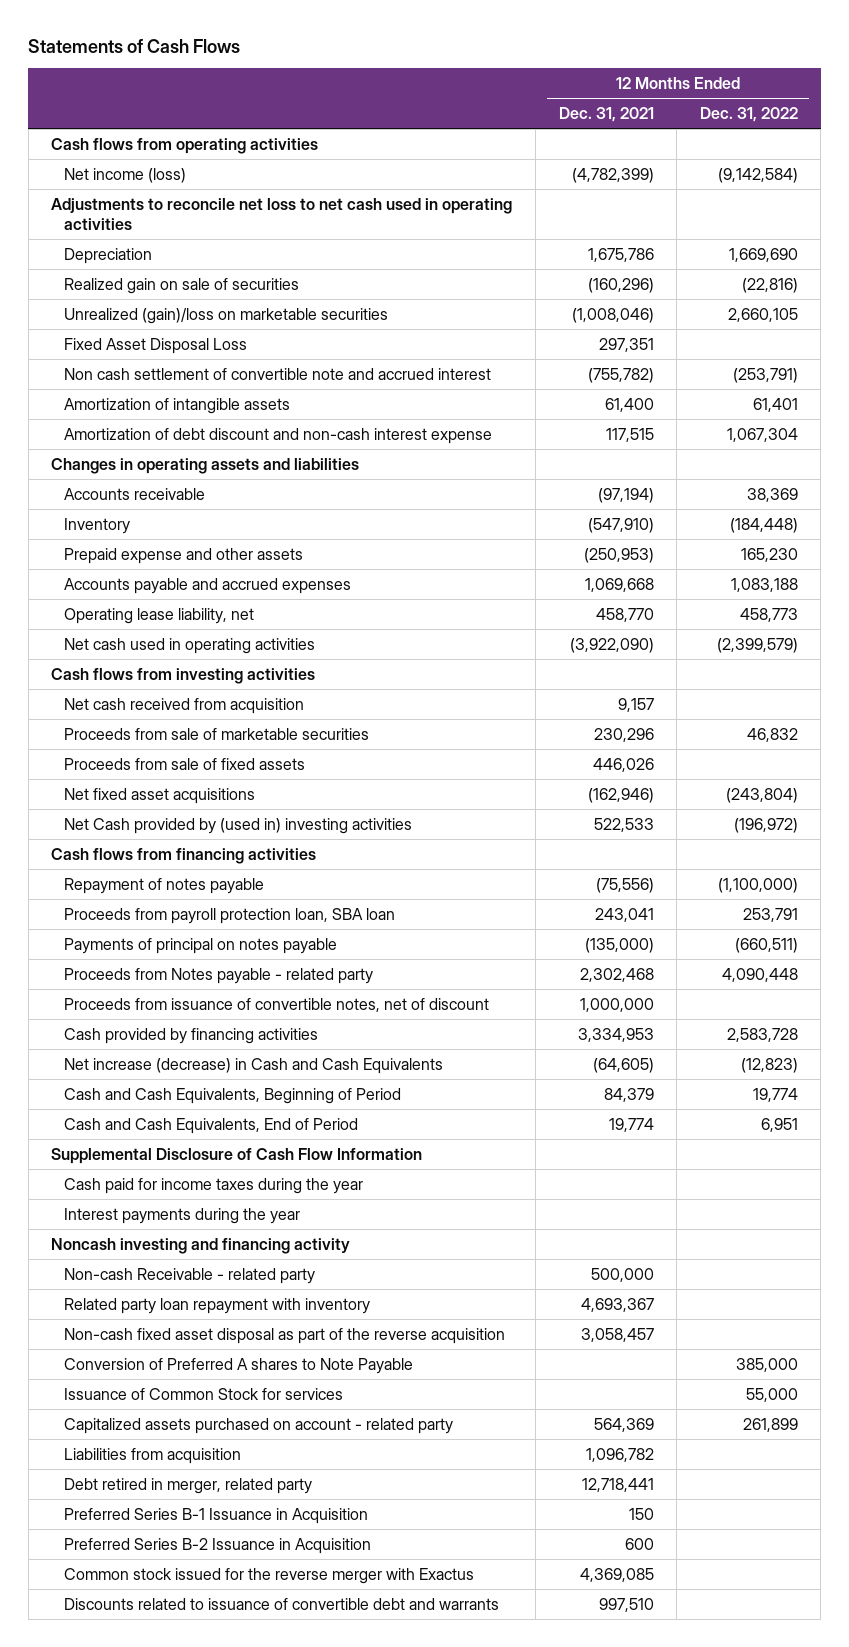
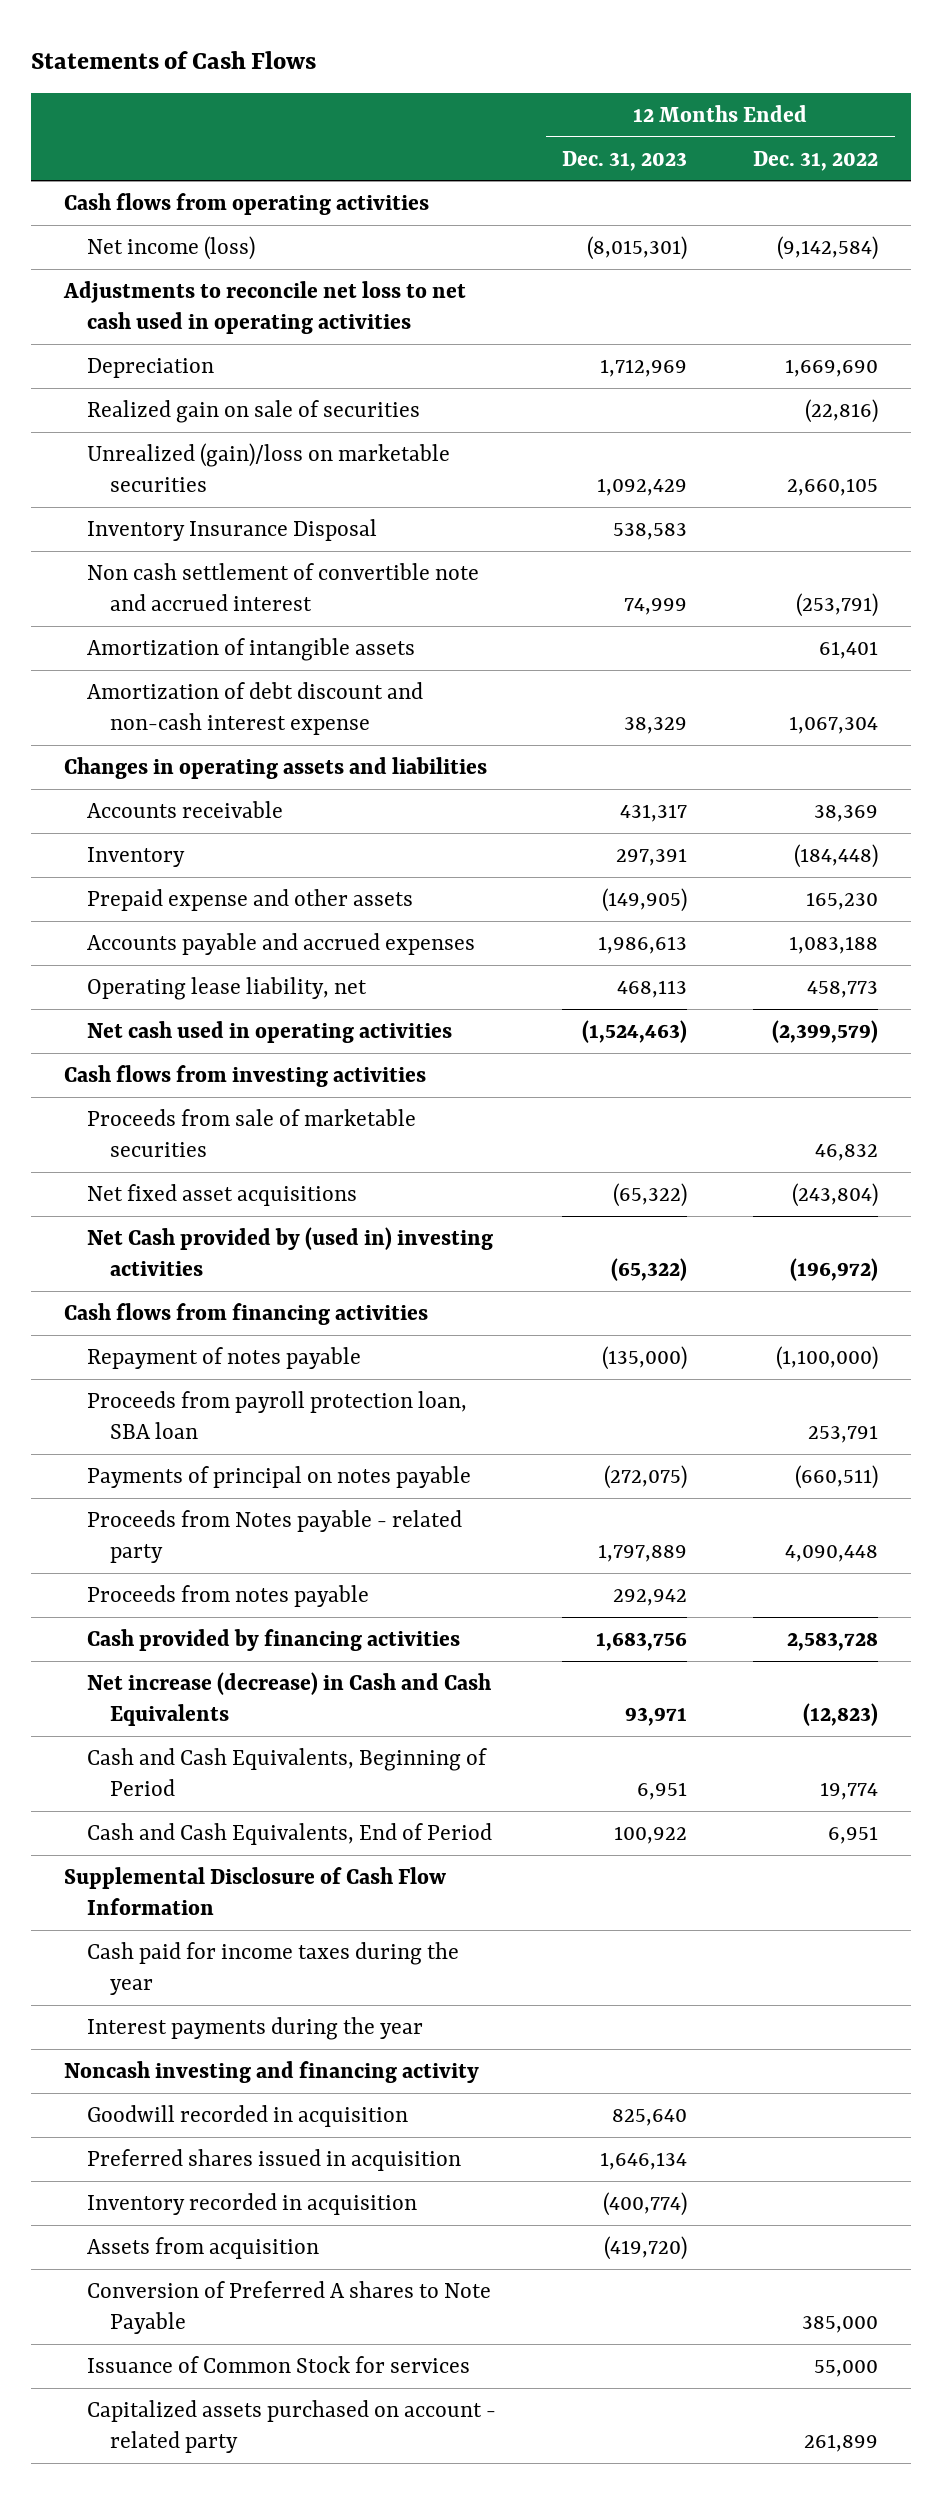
- | 12 Months Ended Dec. 31, 2021 | 12 Months Ended Dec. 31, 2022
+ | 12 Months Ended Dec. 31, 2023 | 12 Months Ended Dec. 31, 2022
- Fixed Asset Disposal Loss | 297,351 |
+ Inventory Insurance Disposal | 538,583 |
- Net cash received from acquisition | 9,157 |
- Proceeds from sale of fixed assets | 446,026 |
- Proceeds from issuance of convertible notes, net of discount | 1,000,000 |
+ Proceeds from notes payable | 292,942 |
- Non-cash Receivable - related party | 500,000 |
- Related party loan repayment with inventory | 4,693,367 |
- Non-cash fixed asset disposal as part of the reverse acquisition | 3,058,457 |
+ Goodwill recorded in acquisition | 825,640 |
+ Preferred shares issued in acquisition | 1,646,134 |
+ Inventory recorded in acquisition | (400,774) |
+ Assets from acquisition | (419,720) |
- Liabilities from acquisition | 1,096,782 |
- Debt retired in merger, related party | 12,718,441 |
- Preferred Series B-1 Issuance in Acquisition | 150 |
- Preferred Series B-2 Issuance in Acquisition | 600 |
- Common stock issued for the reverse merger with Exactus | 4,369,085 |
- Discounts related to issuance of convertible debt and warrants | 997,510 |

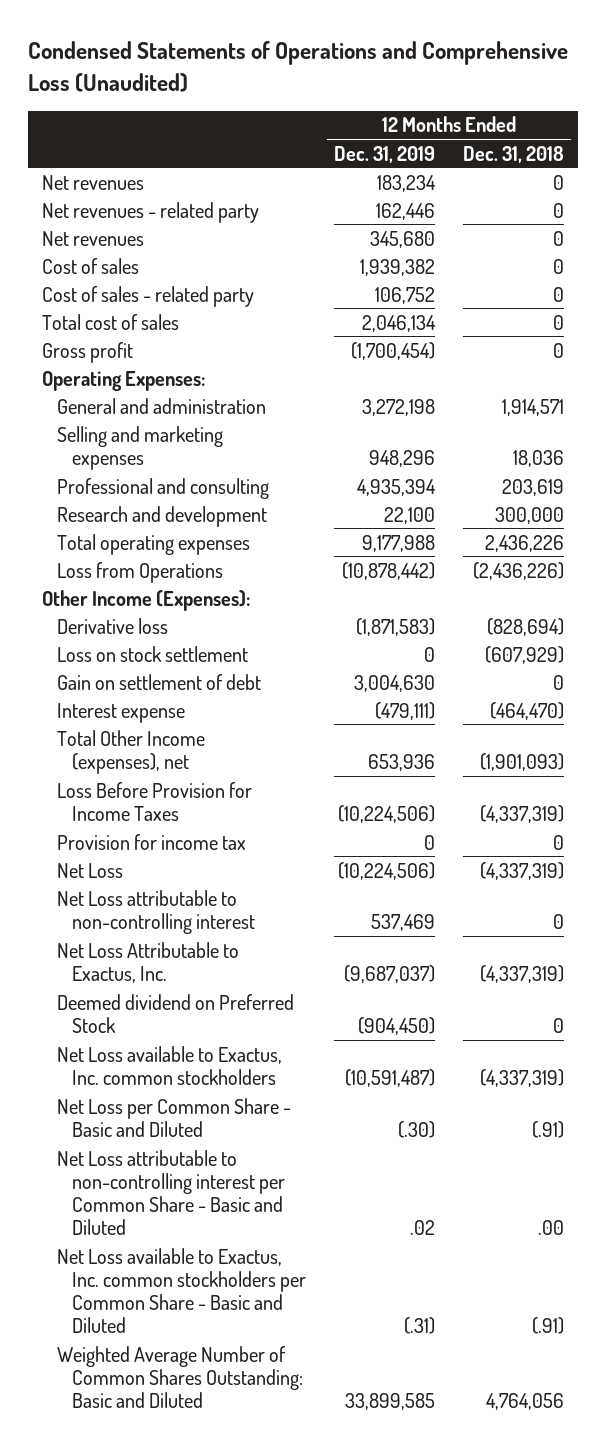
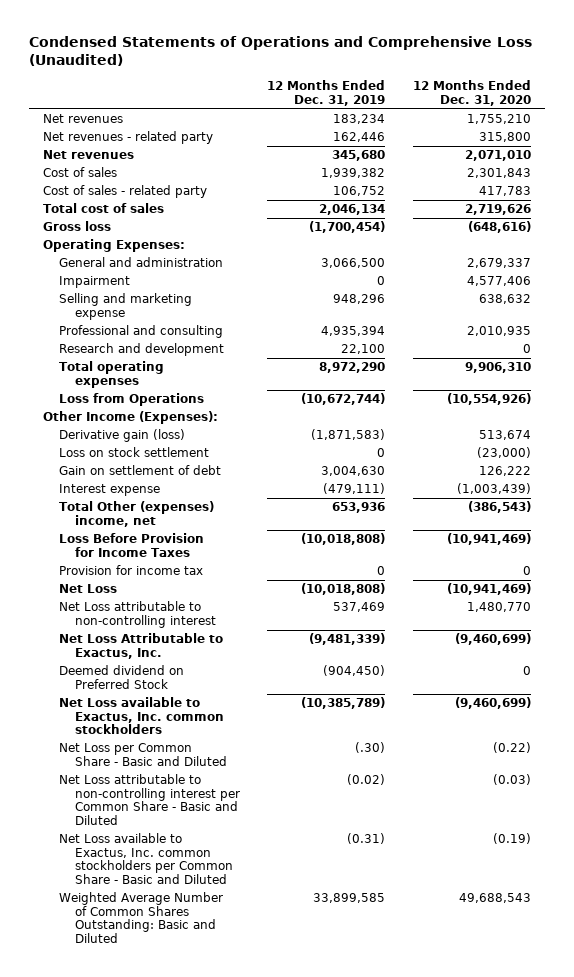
- | 12 Months Ended Dec. 31, 2019 | 12 Months Ended Dec. 31, 2018
+ | 12 Months Ended Dec. 31, 2019 | 12 Months Ended Dec. 31, 2020
- Gross profit | (1,700,454) | 0
+ Gross loss | (1,700,454) | (648,616)
- General and administration | 3,272,198 | 1,914,571
- Selling and marketing expenses | 948,296 | 18,036
+ General and administration | 3,066,500 | 2,679,337
+ Impairment | 0 | 4,577,406
+ Selling and marketing expense | 948,296 | 638,632
- Total operating expenses | 9,177,988 | 2,436,226
- Loss from Operations | (10,878,442) | (2,436,226)
+ Total operating expenses | 8,972,290 | 9,906,310
+ Loss from Operations | (10,672,744) | (10,554,926)
- Derivative loss | (1,871,583) | (828,694)
+ Derivative gain (loss) | (1,871,583) | 513,674
- Total Other Income (expenses), net | 653,936 | (1,901,093)
- Loss Before Provision for Income Taxes | (10,224,506) | (4,337,319)
+ Total Other (expenses) income, net | 653,936 | (386,543)
+ Loss Before Provision for Income Taxes | (10,018,808) | (10,941,469)
- Net Loss | (10,224,506) | (4,337,319)
+ Net Loss | (10,018,808) | (10,941,469)
- Net Loss Attributable to Exactus, Inc. | (9,687,037) | (4,337,319)
+ Net Loss Attributable to Exactus, Inc. | (9,481,339) | (9,460,699)
- Net Loss available to Exactus, Inc. common stockholders | (10,591,487) | (4,337,319)
+ Net Loss available to Exactus, Inc. common stockholders | (10,385,789) | (9,460,699)
- Net Loss attributable to non-controlling interest per Common Share - Basic and Diluted | .02 | .00
- Net Loss available to Exactus, Inc. common stockholders per Common Share - Basic and Diluted | (.31) | (.91)
+ Net Loss attributable to non-controlling interest per Common Share - Basic and Diluted | (0.02) | (0.03)
+ Net Loss available to Exactus, Inc. common stockholders per Common Share - Basic and Diluted | (0.31) | (0.19)

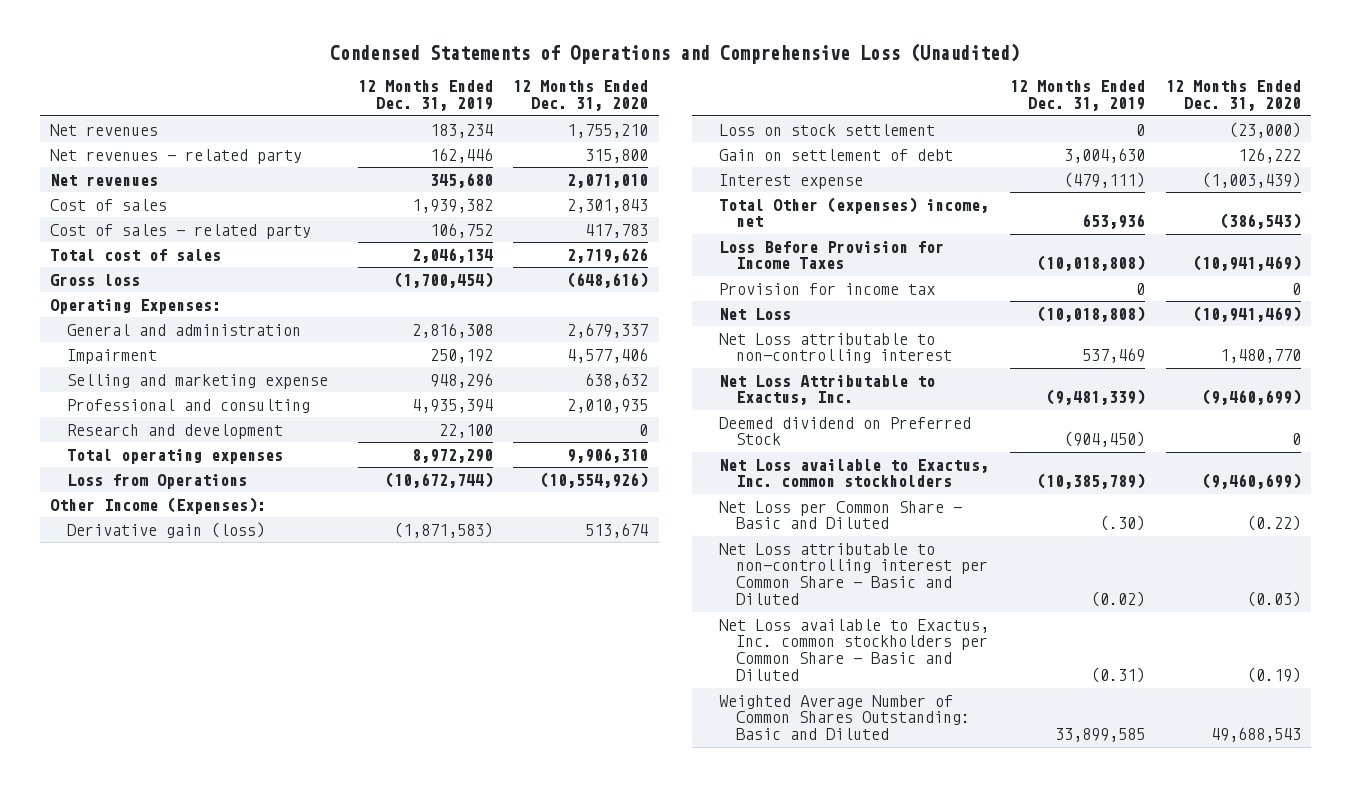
- General and administration | 3,066,500 | 2,679,337
- Impairment | 0 | 4,577,406
+ General and administration | 2,816,308 | 2,679,337
+ Impairment | 250,192 | 4,577,406

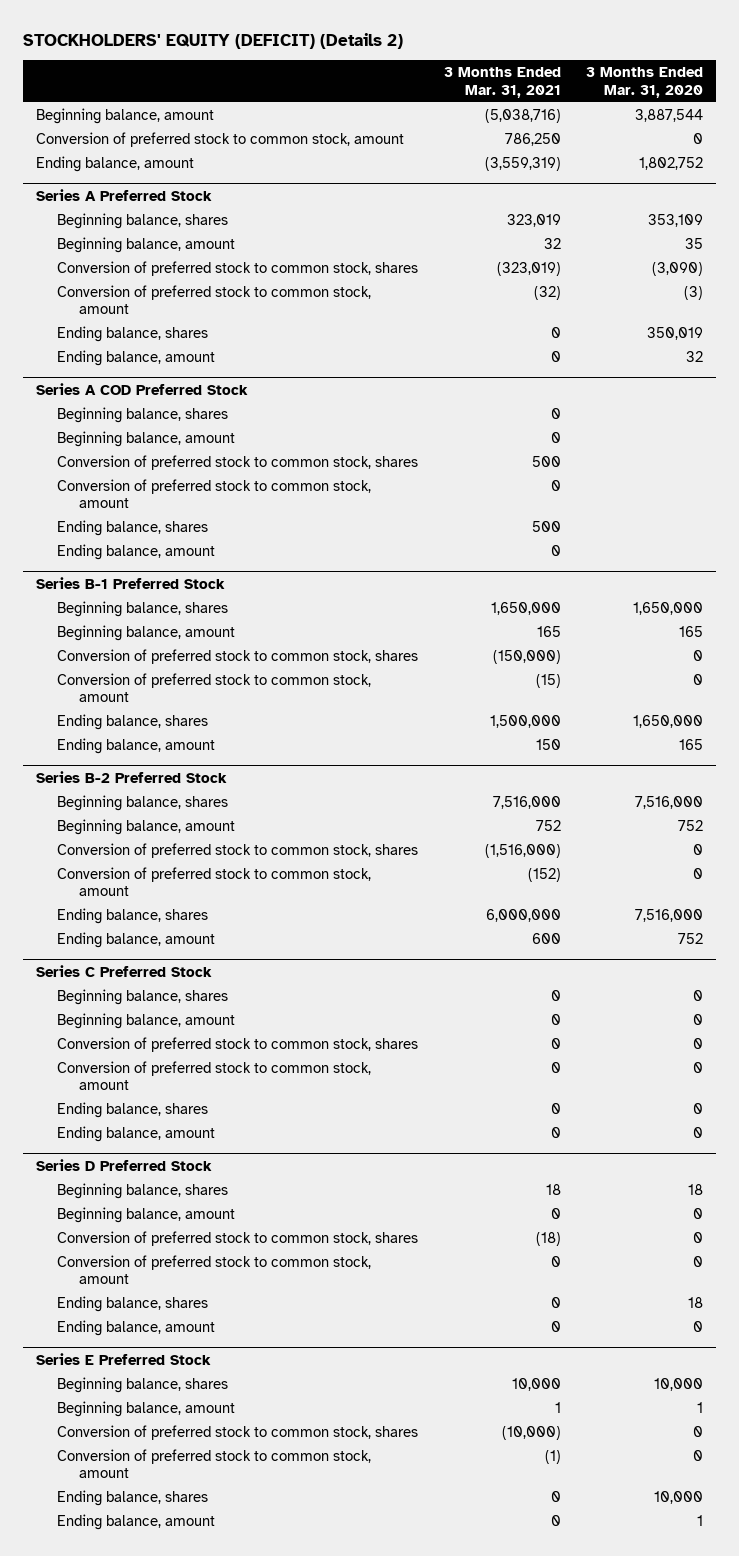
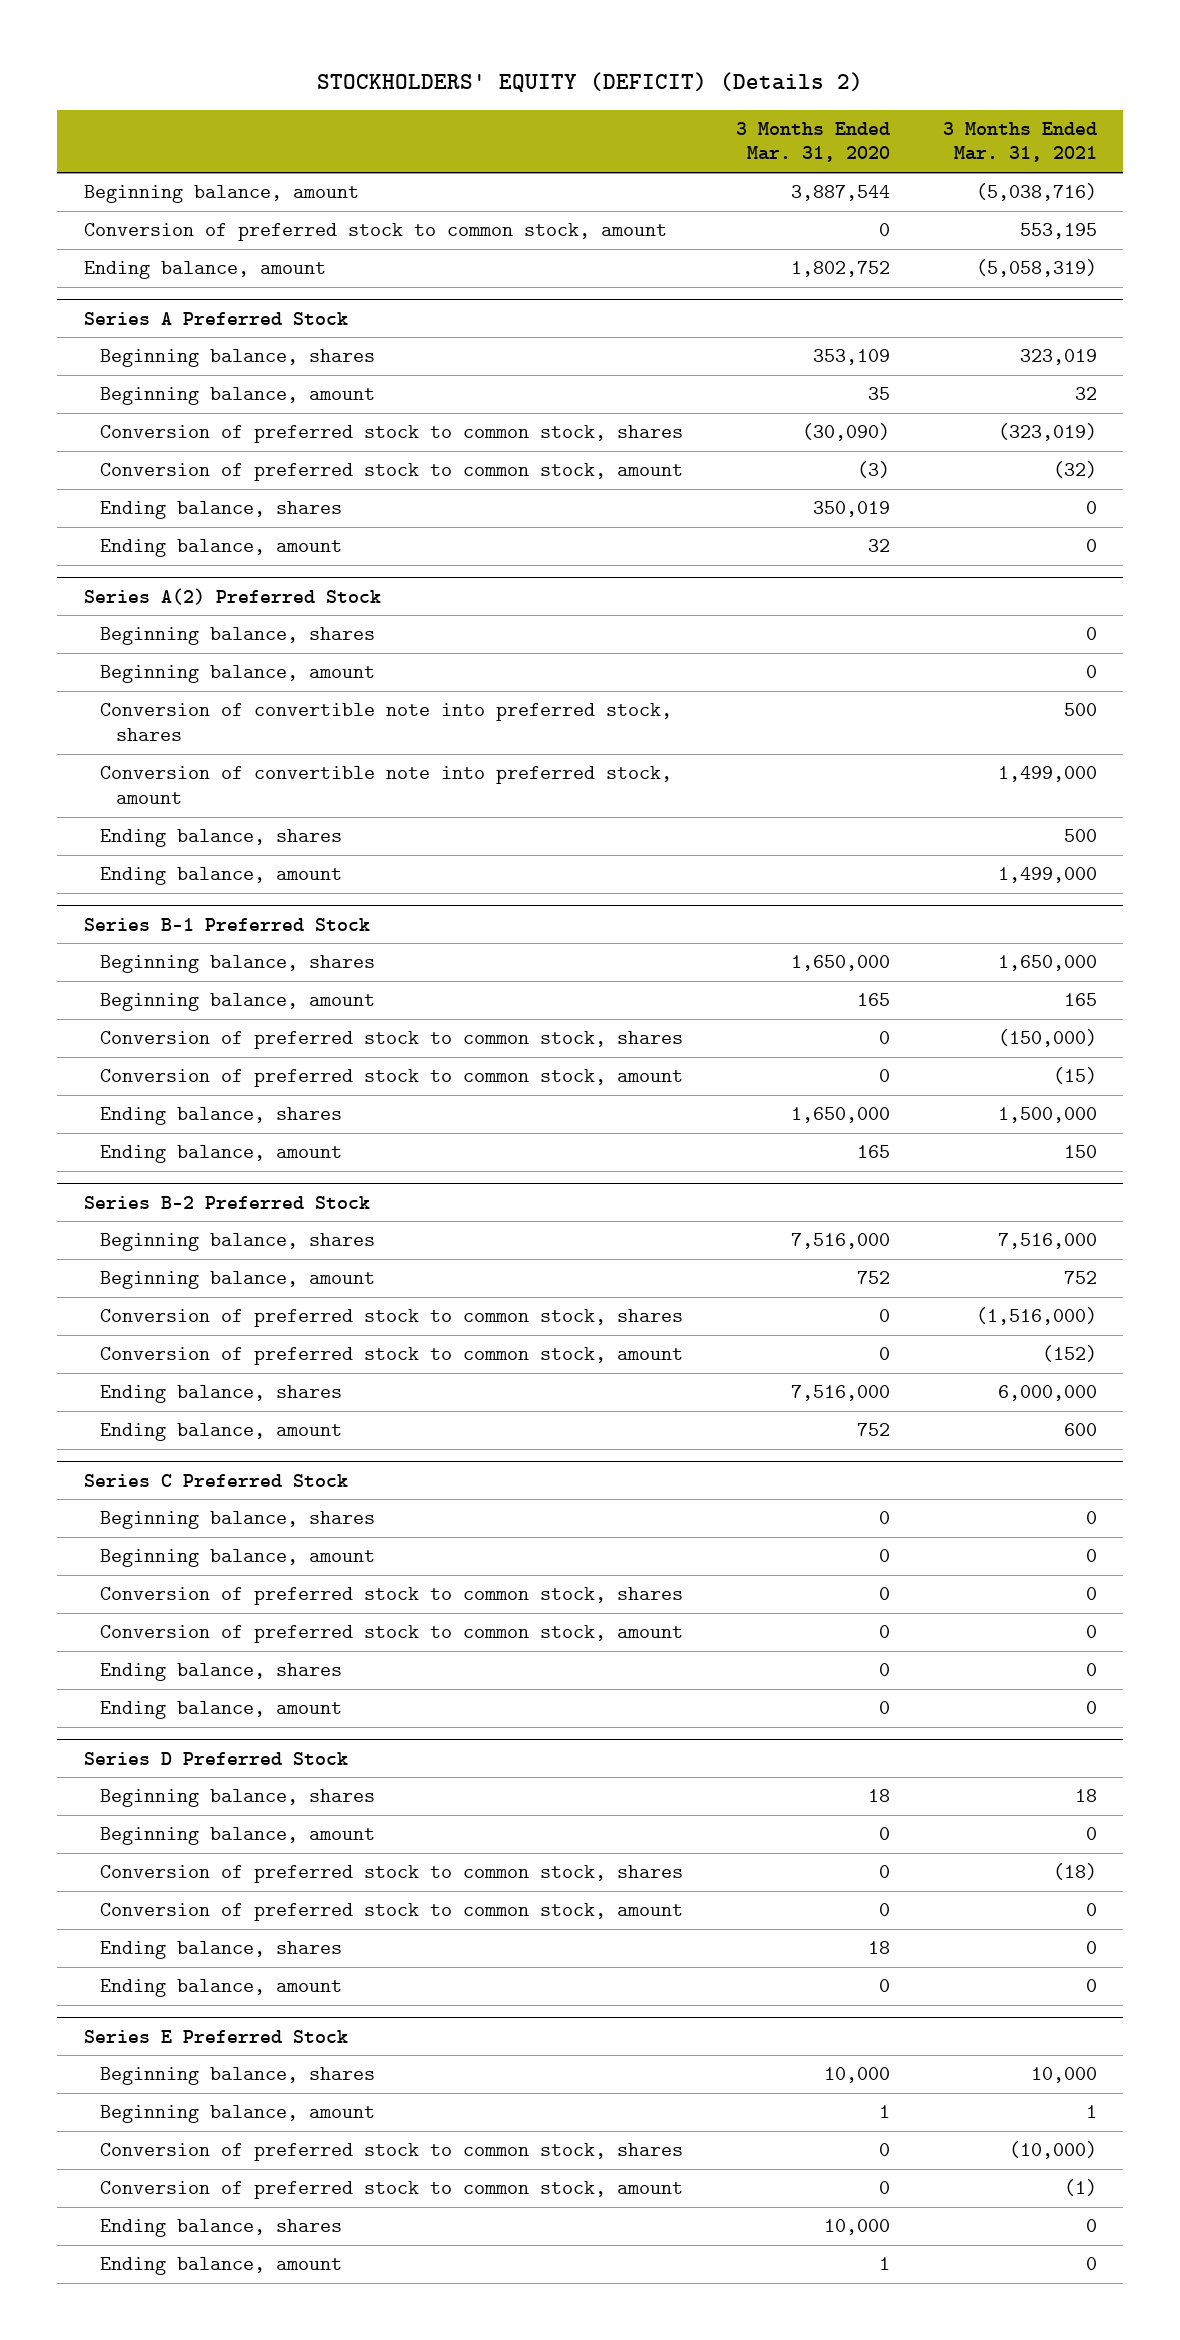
- | 3 Months Ended Mar. 31, 2021 | 3 Months Ended Mar. 31, 2020
+ | 3 Months Ended Mar. 31, 2020 | 3 Months Ended Mar. 31, 2021
- Conversion of preferred stock to common stock, amount | 786,250 | 0
- Ending balance, amount | (3,559,319) | 1,802,752
+ Conversion of preferred stock to common stock, amount | 0 | 553,195
+ Ending balance, amount | 1,802,752 | (5,058,319)
@ Series A Preferred Stock
- Conversion of preferred stock to common stock, shares | (323,019) | (3,090)
+ Conversion of preferred stock to common stock, shares | (30,090) | (323,019)
- Series A COD Preferred Stock
+ Series A(2) Preferred Stock
- Conversion of preferred stock to common stock, shares | 500 |
- Conversion of preferred stock to common stock, amount | 0 |
+ Conversion of convertible note into preferred stock, shares | | 500
+ Conversion of convertible note into preferred stock, amount | | 1,499,000
- Ending balance, amount | 0 |
+ Ending balance, amount | | 1,499,000

